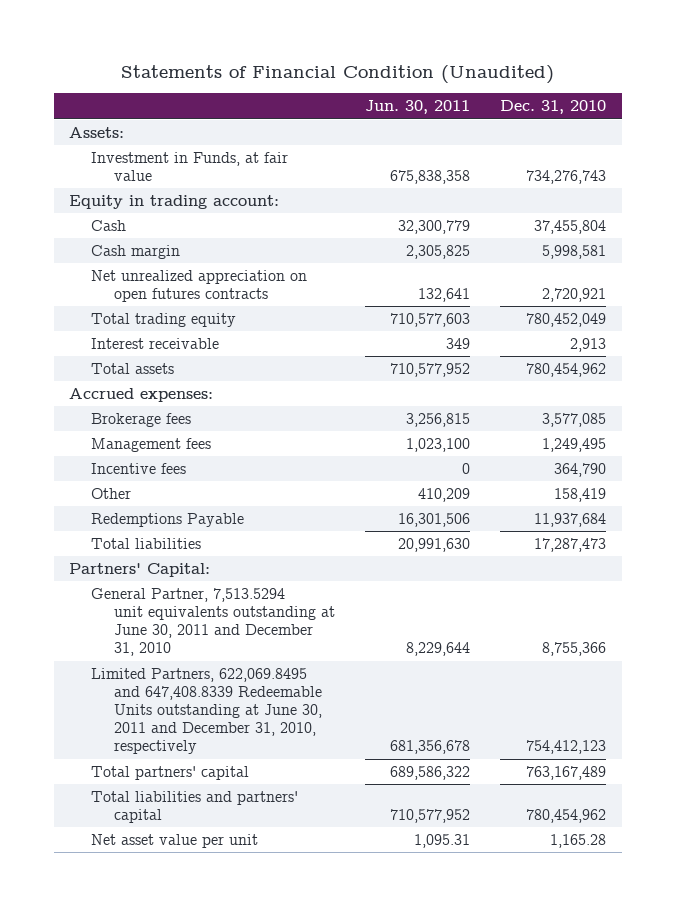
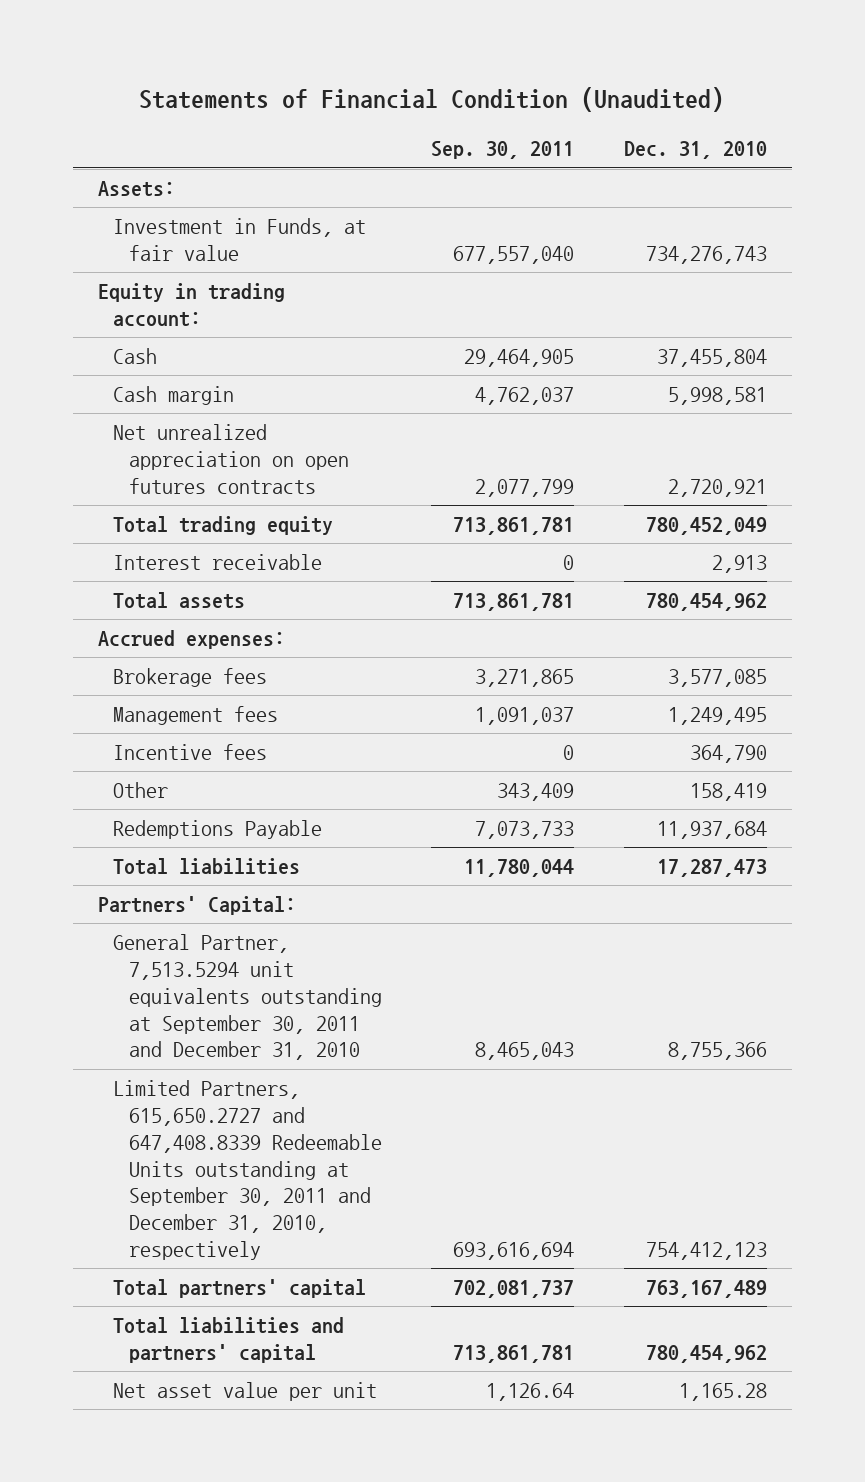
- | Jun. 30, 2011 | Dec. 31, 2010
+ | Sep. 30, 2011 | Dec. 31, 2010
- General Partner, 7,513.5294 unit equivalents outstanding at June 30, 2011 and December 31, 2010 | 8,229,644 | 8,755,366
- Limited Partners, 622,069.8495 and 647,408.8339 Redeemable Units outstanding at June 30, 2011 and December 31, 2010, respectively | 681,356,678 | 754,412,123
+ General Partner, 7,513.5294 unit equivalents outstanding at September 30, 2011 and December 31, 2010 | 8,465,043 | 8,755,366
+ Limited Partners, 615,650.2727 and 647,408.8339 Redeemable Units outstanding at September 30, 2011 and December 31, 2010, respectively | 693,616,694 | 754,412,123

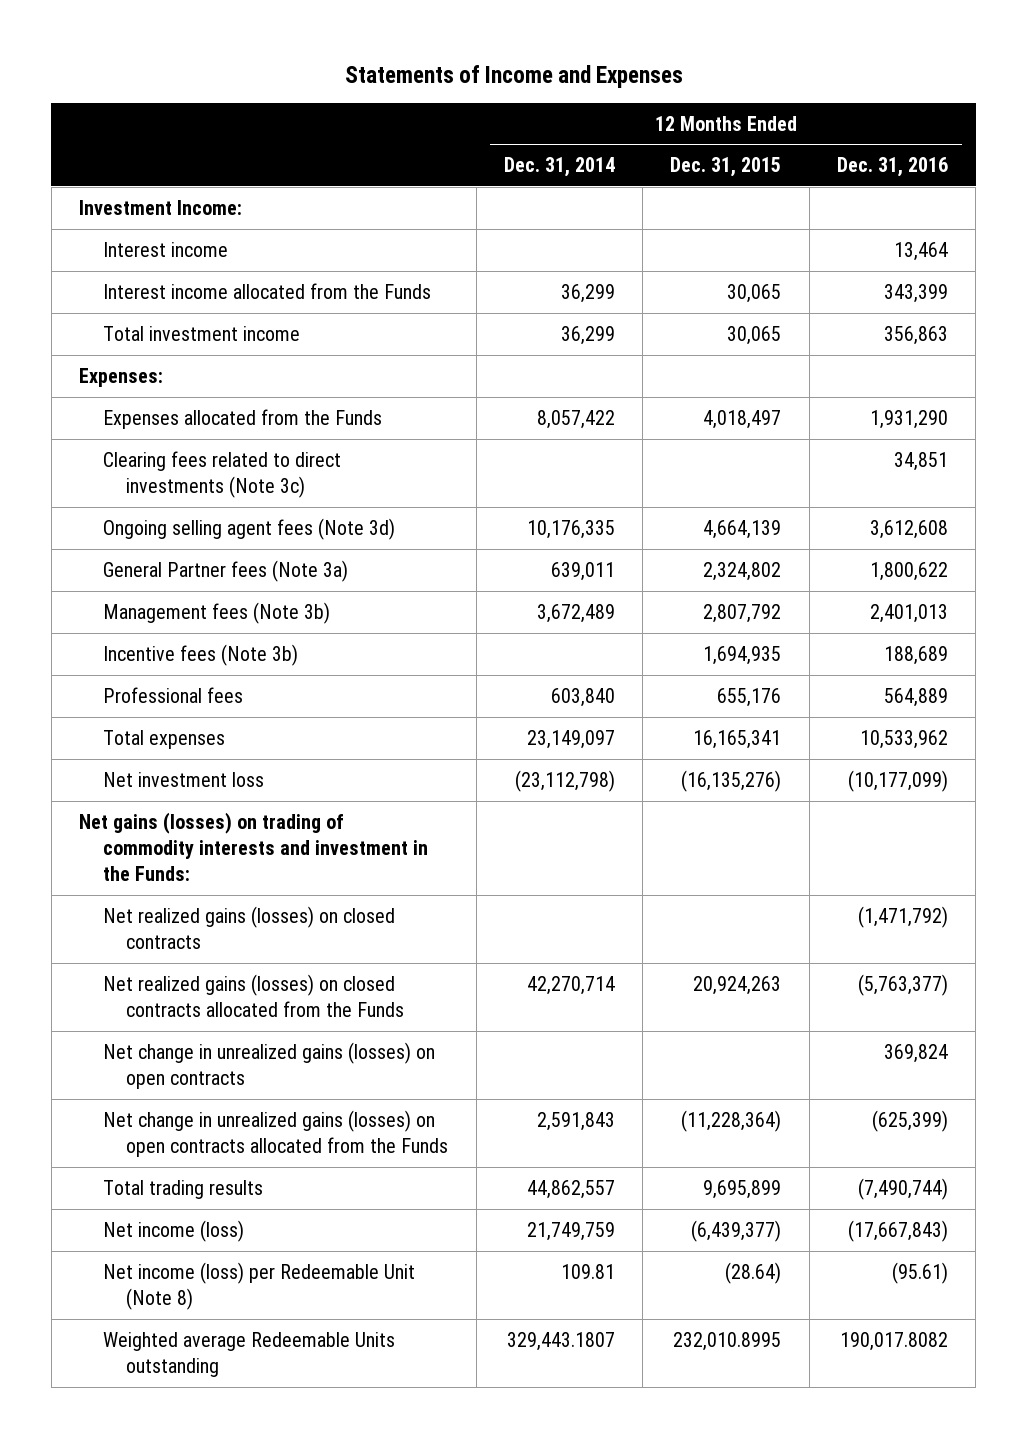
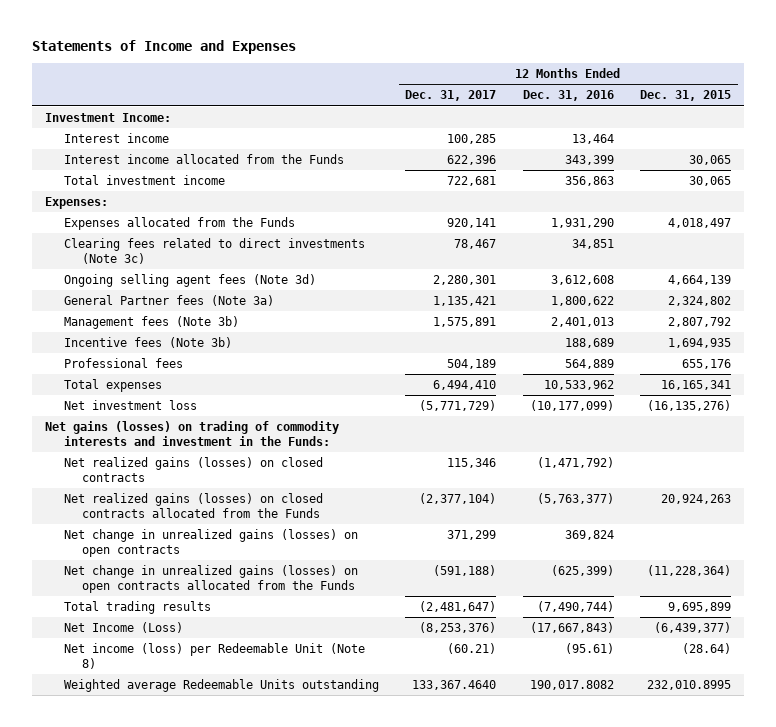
- | 12 Months Ended Dec. 31, 2014 | 12 Months Ended Dec. 31, 2015 | 12 Months Ended Dec. 31, 2016
+ | 12 Months Ended Dec. 31, 2017 | 12 Months Ended Dec. 31, 2016 | 12 Months Ended Dec. 31, 2015
- Net income (loss) | 21,749,759 | (6,439,377) | (17,667,843)
+ Net Income (Loss) | (8,253,376) | (17,667,843) | (6,439,377)

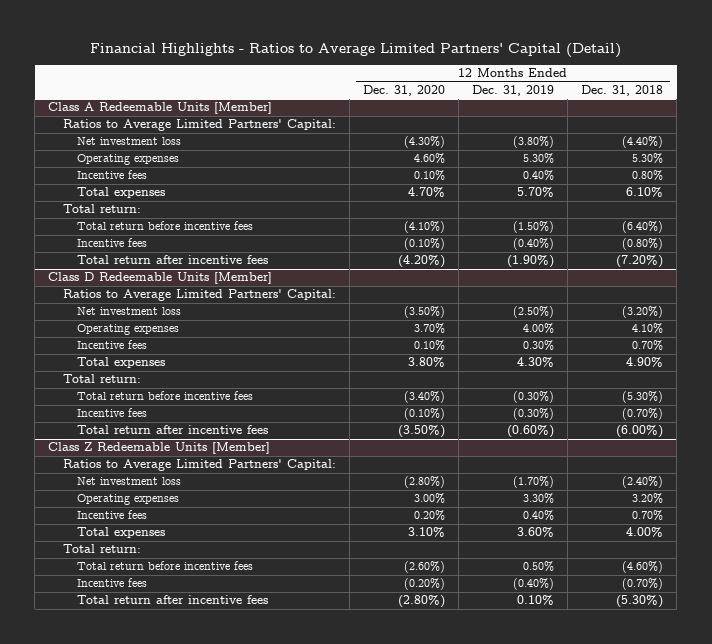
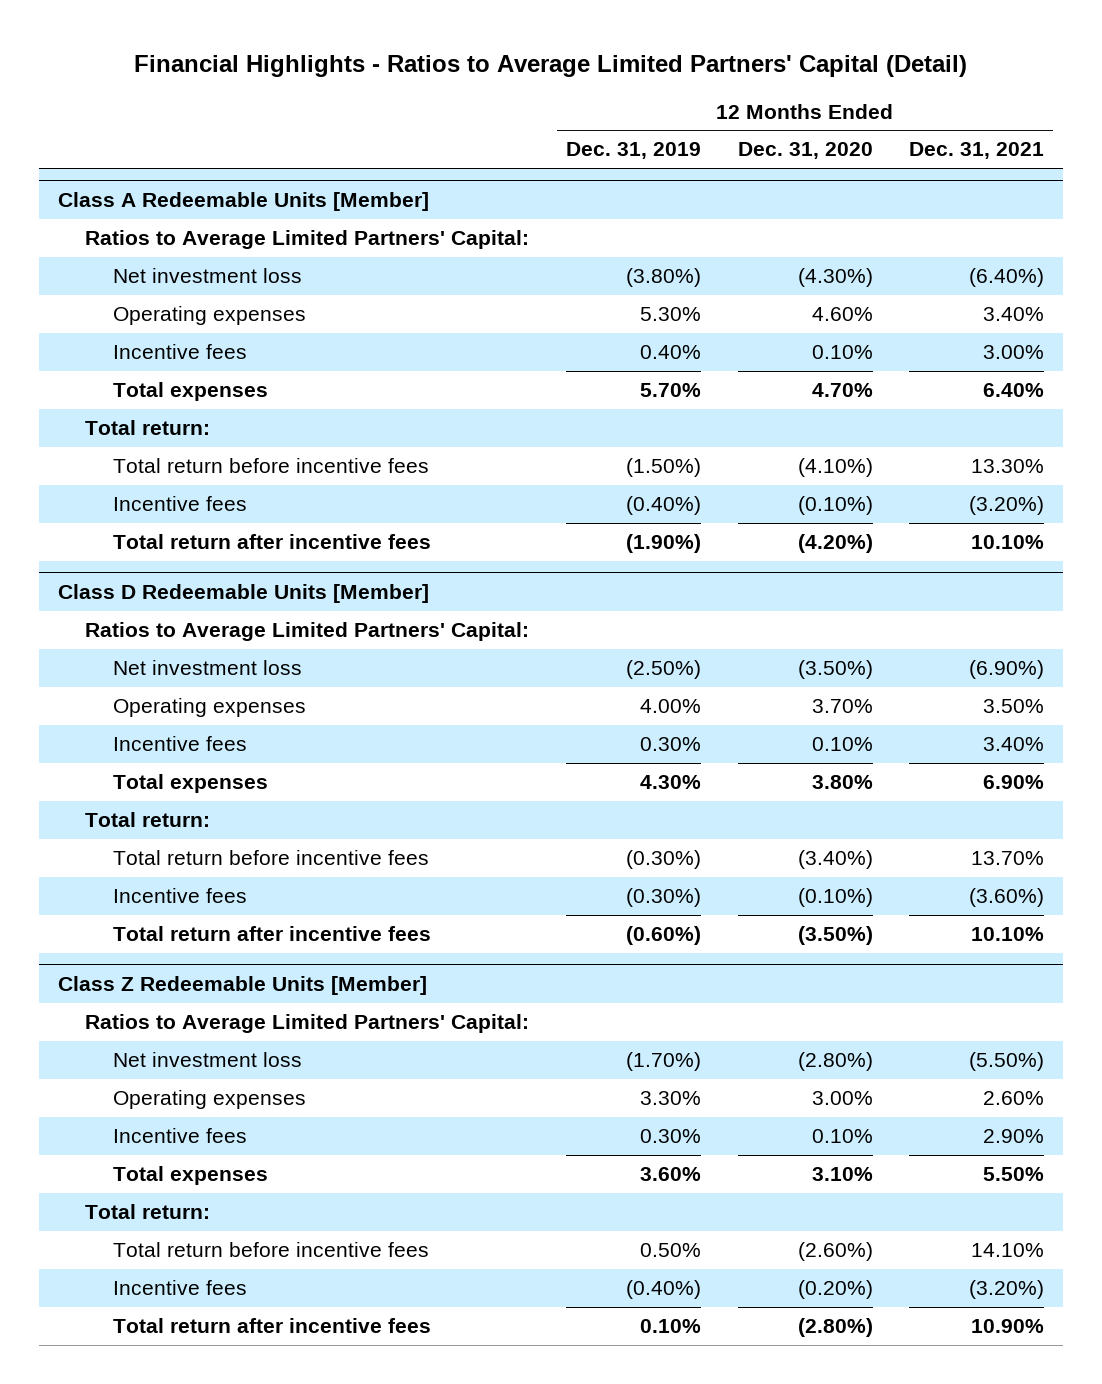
- | 12 Months Ended Dec. 31, 2020 | 12 Months Ended Dec. 31, 2019 | 12 Months Ended Dec. 31, 2018
+ | 12 Months Ended Dec. 31, 2019 | 12 Months Ended Dec. 31, 2020 | 12 Months Ended Dec. 31, 2021
@ Class Z Redeemable Units [Member]
- Incentive fees | 0.20% | 0.40% | 0.70%
+ Incentive fees | 0.30% | 0.10% | 2.90%

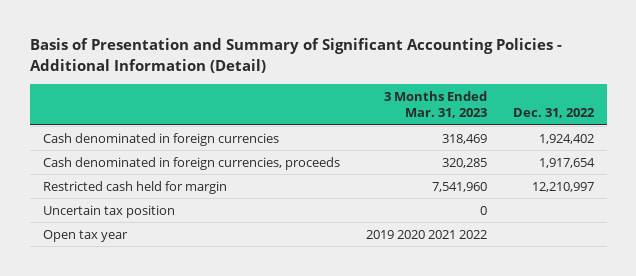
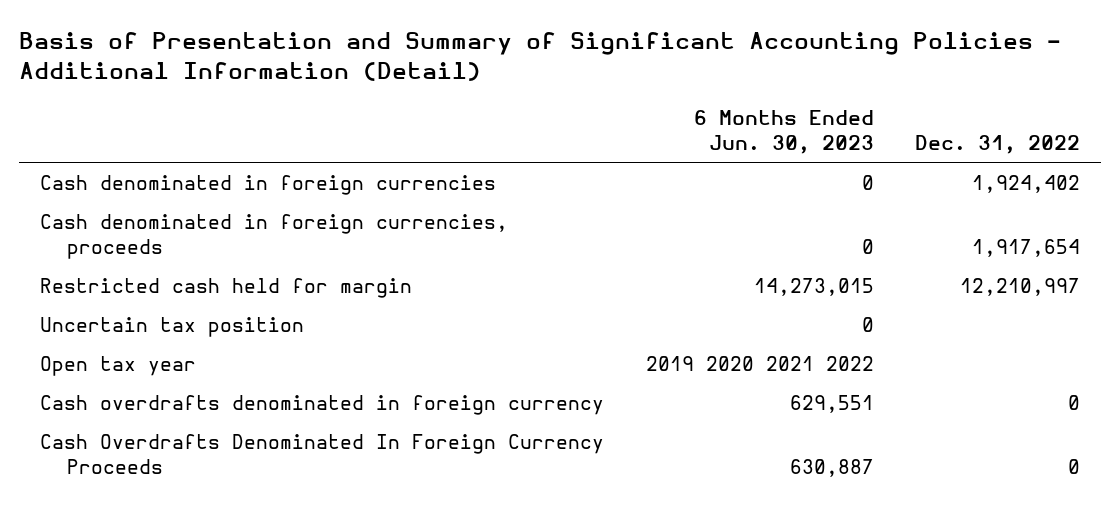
- | 3 Months Ended Mar. 31, 2023 | Dec. 31, 2022
+ | 6 Months Ended Jun. 30, 2023 | Dec. 31, 2022
+ Cash overdrafts denominated in foreign currency | 629,551 | 0
+ Cash Overdrafts Denominated In Foreign Currency Proceeds | 630,887 | 0

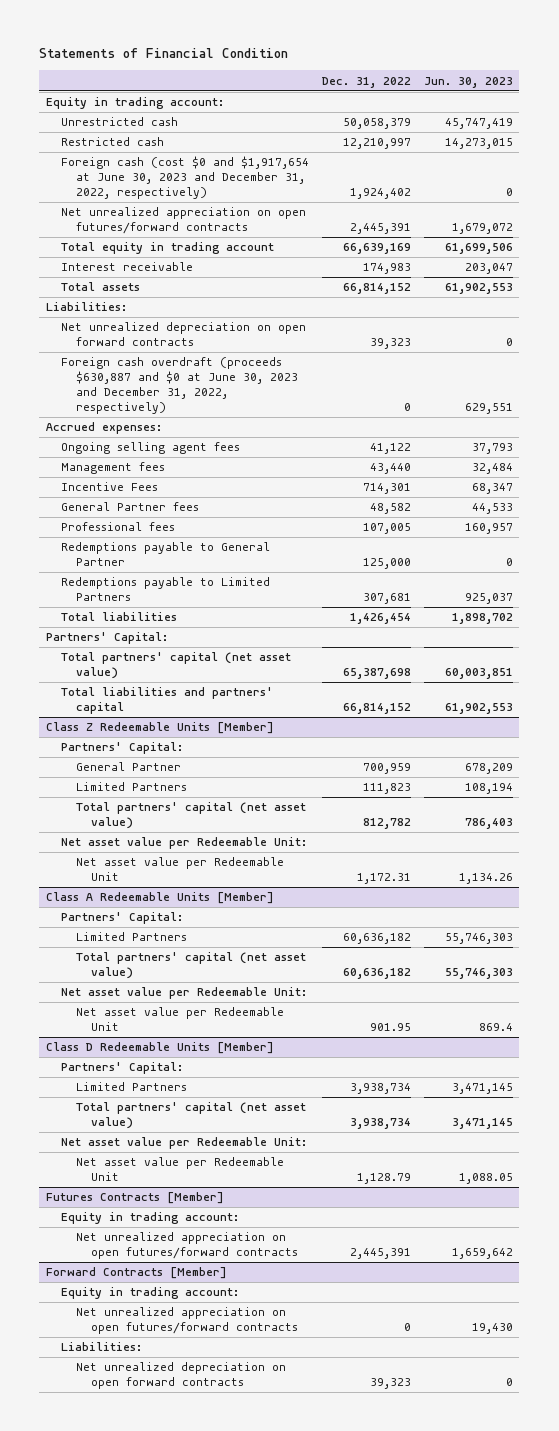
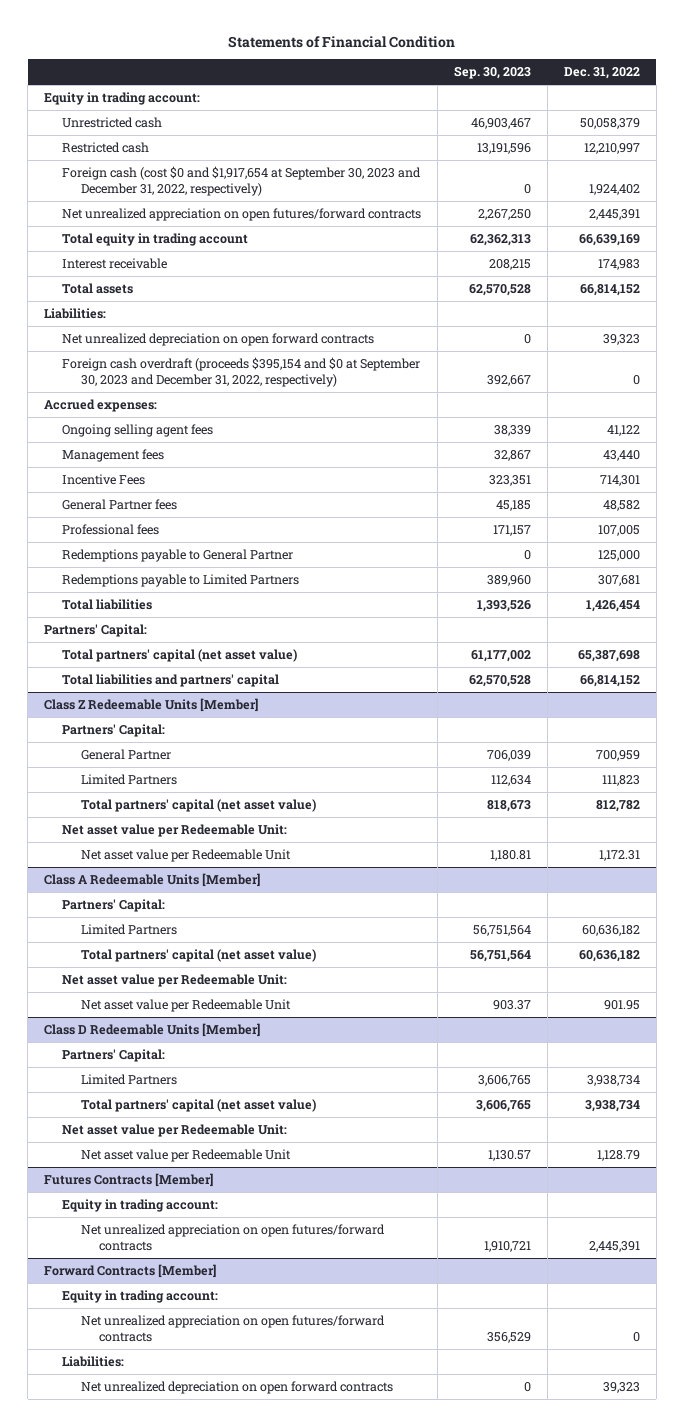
- | Dec. 31, 2022 | Jun. 30, 2023
+ | Sep. 30, 2023 | Dec. 31, 2022
- Foreign cash (cost $0 and $1,917,654 at June 30, 2023 and December 31, 2022, respectively) | 1,924,402 | 0
+ Foreign cash (cost $0 and $1,917,654 at September 30, 2023 and December 31, 2022, respectively) | 0 | 1,924,402
- Foreign cash overdraft (proceeds $630,887 and $0 at June 30, 2023 and December 31, 2022, respectively) | 0 | 629,551
+ Foreign cash overdraft (proceeds $395,154 and $0 at September 30, 2023 and December 31, 2022, respectively) | 392,667 | 0

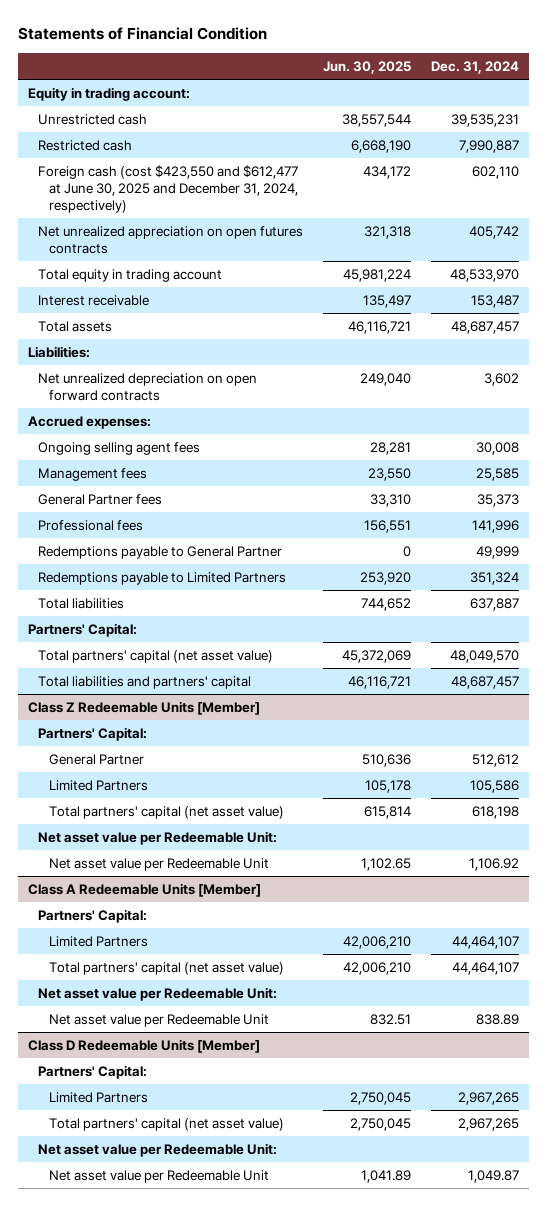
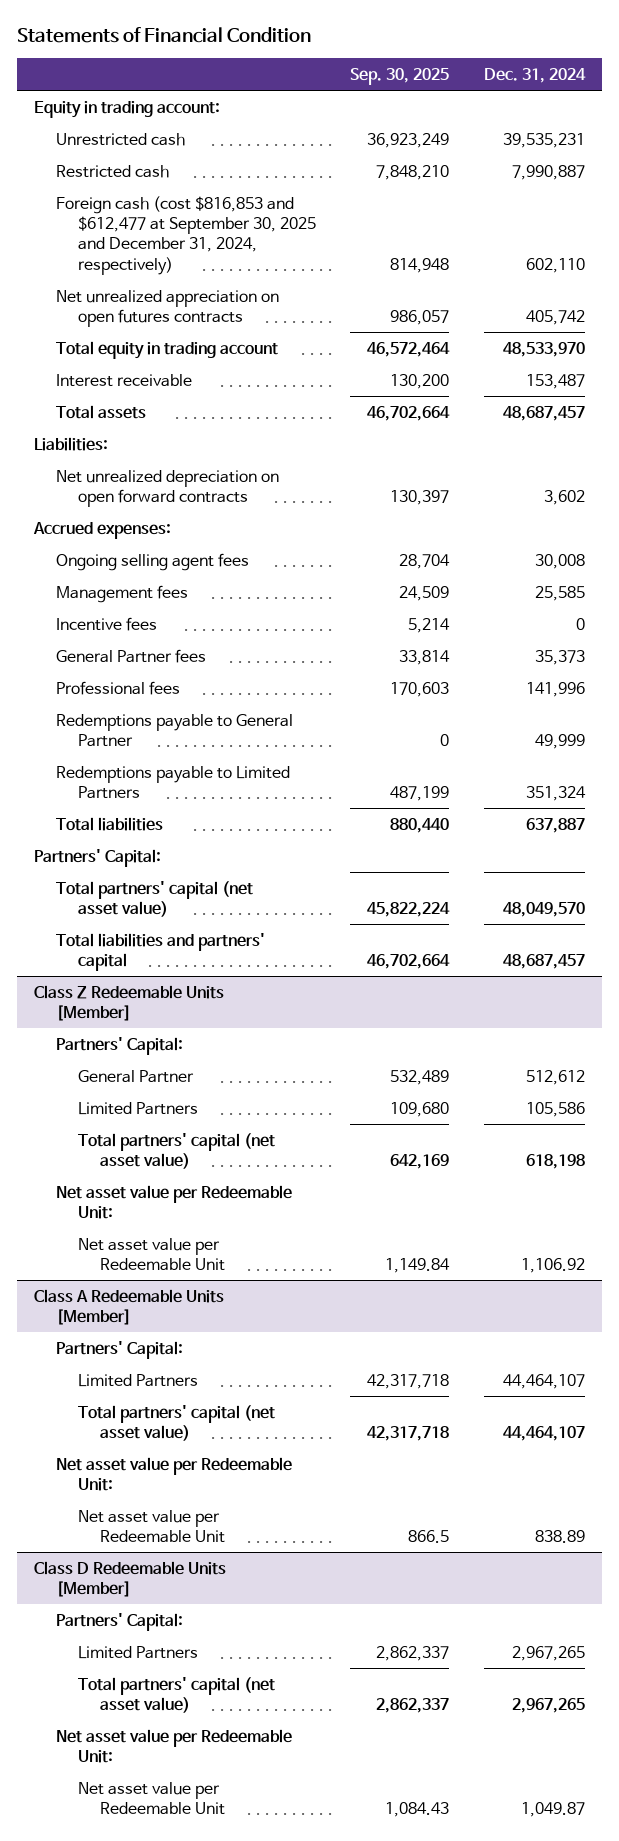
- | Jun. 30, 2025 | Dec. 31, 2024
+ | Sep. 30, 2025 | Dec. 31, 2024
- Foreign cash (cost $423,550 and $612,477 at June 30, 2025 and December 31, 2024, respectively) | 434,172 | 602,110
+ Foreign cash (cost $816,853 and $612,477 at September 30, 2025 and December 31, 2024, respectively) | 814,948 | 602,110
+ Incentive fees | 5,214 | 0

